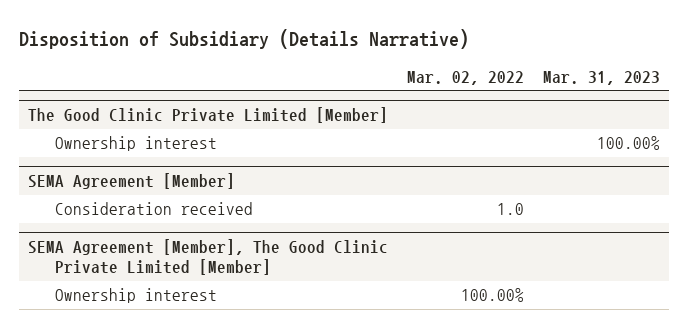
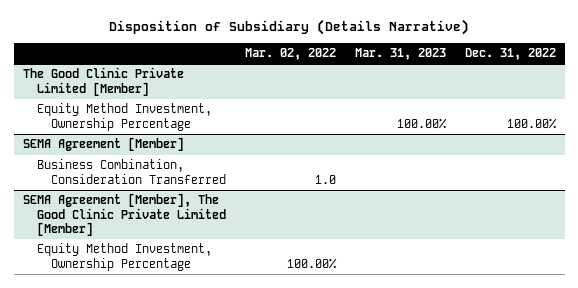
- | Mar. 02, 2022 | Mar. 31, 2023
+ | Mar. 02, 2022 | Mar. 31, 2023 | Dec. 31, 2022
@ The Good Clinic Private Limited [Member]
- Ownership interest | | 100.00%
+ Equity Method Investment, Ownership Percentage | | 100.00% | 100.00%
@ SEMA Agreement [Member]
- Consideration received | 1.0 |
+ Business Combination, Consideration Transferred | 1.0 | |
@ SEMA Agreement [Member], The Good Clinic Private Limited [Member]
- Ownership interest | 100.00% |
+ Equity Method Investment, Ownership Percentage | 100.00% | |

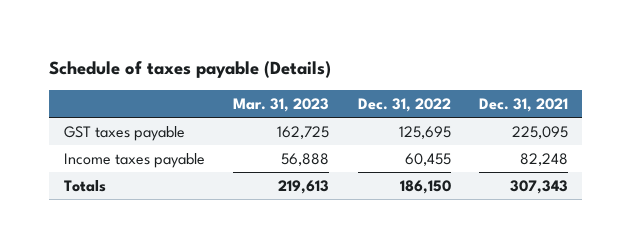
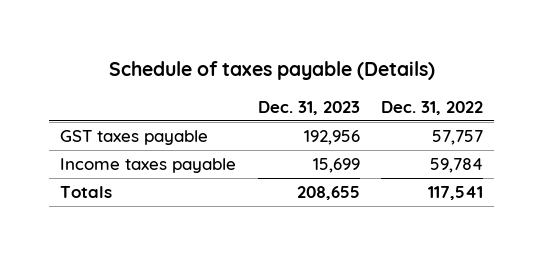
- | Mar. 31, 2023 | Dec. 31, 2022 | Dec. 31, 2021
+ | Dec. 31, 2023 | Dec. 31, 2022
- GST taxes payable | 162,725 | 125,695 | 225,095
- Income taxes payable | 56,888 | 60,455 | 82,248
- Totals | 219,613 | 186,150 | 307,343
+ GST taxes payable | 192,956 | 57,757
+ Income taxes payable | 15,699 | 59,784
+ Totals | 208,655 | 117,541

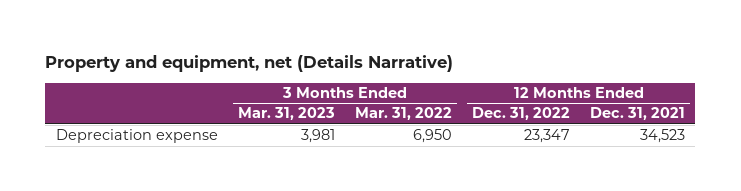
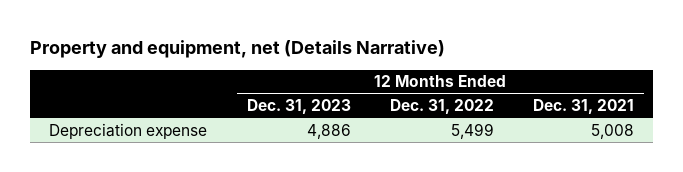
- | 3 Months Ended Mar. 31, 2023 | 3 Months Ended Mar. 31, 2022 | 12 Months Ended Dec. 31, 2022 | 12 Months Ended Dec. 31, 2021
+ | 12 Months Ended Dec. 31, 2023 | 12 Months Ended Dec. 31, 2022 | 12 Months Ended Dec. 31, 2021
- Depreciation expense | 3,981 | 6,950 | 23,347 | 34,523
+ Depreciation expense | 4,886 | 5,499 | 5,008

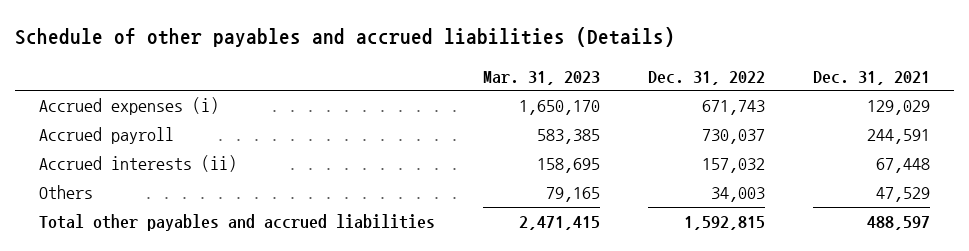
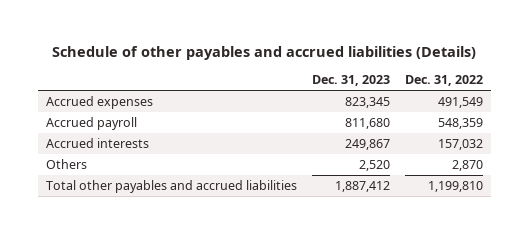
- | Mar. 31, 2023 | Dec. 31, 2022 | Dec. 31, 2021
+ | Dec. 31, 2023 | Dec. 31, 2022
- Accrued expenses (i) | 1,650,170 | 671,743 | 129,029
- Accrued payroll | 583,385 | 730,037 | 244,591
- Accrued interests (ii) | 158,695 | 157,032 | 67,448
- Others | 79,165 | 34,003 | 47,529
- Total other payables and accrued liabilities | 2,471,415 | 1,592,815 | 488,597
+ Accrued expenses | 823,345 | 491,549
+ Accrued payroll | 811,680 | 548,359
+ Accrued interests | 249,867 | 157,032
+ Others | 2,520 | 2,870
+ Total other payables and accrued liabilities | 1,887,412 | 1,199,810

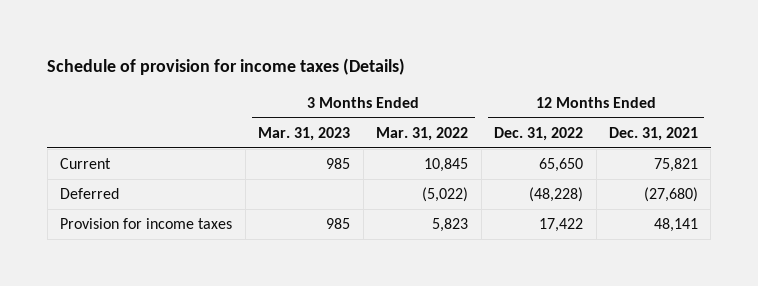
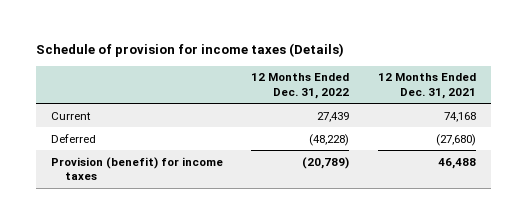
- | 3 Months Ended Mar. 31, 2023 | 3 Months Ended Mar. 31, 2022 | 12 Months Ended Dec. 31, 2022 | 12 Months Ended Dec. 31, 2021
+ | 12 Months Ended Dec. 31, 2022 | 12 Months Ended Dec. 31, 2021
- Current | 985 | 10,845 | 65,650 | 75,821
+ Current | 27,439 | 74,168
- Provision for income taxes | 985 | 5,823 | 17,422 | 48,141
+ Provision (benefit) for income taxes | (20,789) | 46,488

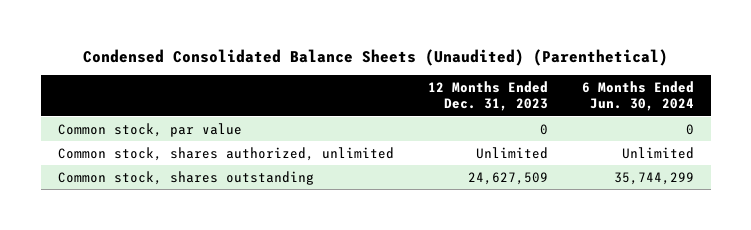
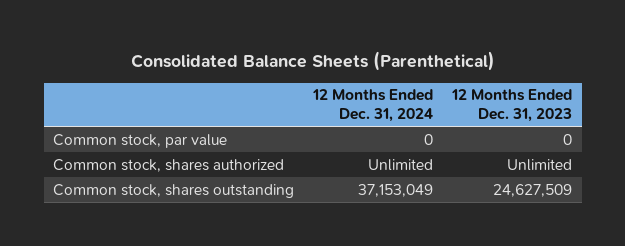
- Condensed Consolidated Balance Sheets (Unaudited) (Parenthetical)
+ Consolidated Balance Sheets (Parenthetical)
- | 12 Months Ended Dec. 31, 2023 | 6 Months Ended Jun. 30, 2024
+ | 12 Months Ended Dec. 31, 2024 | 12 Months Ended Dec. 31, 2023
- Common stock, shares authorized, unlimited | Unlimited | Unlimited
+ Common stock, shares authorized | Unlimited | Unlimited

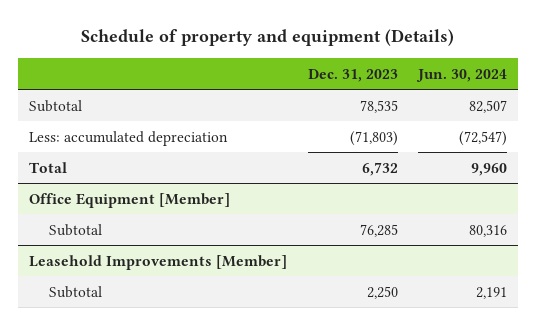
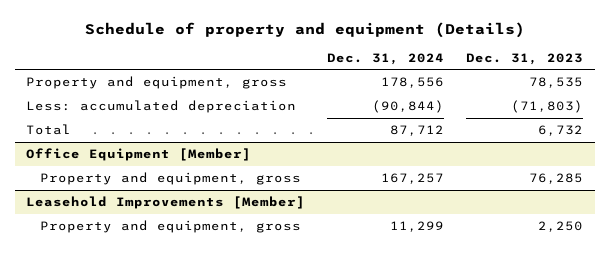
- | Dec. 31, 2023 | Jun. 30, 2024
+ | Dec. 31, 2024 | Dec. 31, 2023
- Subtotal | 78,535 | 82,507
+ Property and equipment, gross | 178,556 | 78,535
@ Office Equipment [Member]
- Subtotal | 76,285 | 80,316
+ Property and equipment, gross | 167,257 | 76,285
@ Leasehold Improvements [Member]
- Subtotal | 2,250 | 2,191
+ Property and equipment, gross | 11,299 | 2,250

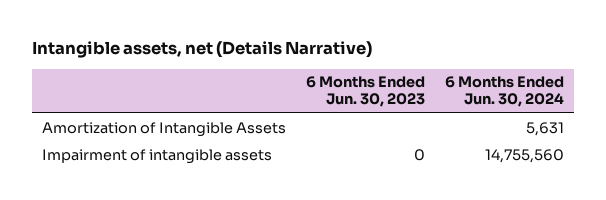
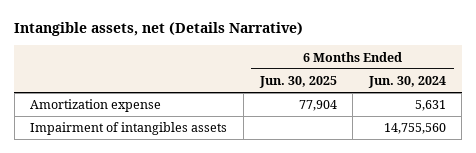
- | 6 Months Ended Jun. 30, 2023 | 6 Months Ended Jun. 30, 2024
+ | 6 Months Ended Jun. 30, 2025 | 6 Months Ended Jun. 30, 2024
- Amortization of Intangible Assets | | 5,631
- Impairment of intangible assets | 0 | 14,755,560
+ Amortization expense | 77,904 | 5,631
+ Impairment of intangibles assets | | 14,755,560

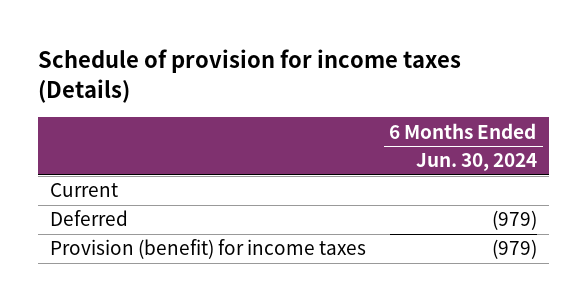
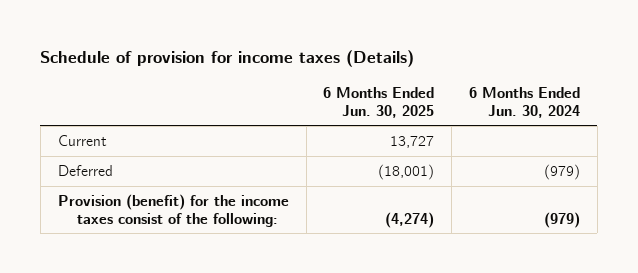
- | 6 Months Ended Jun. 30, 2024
+ | 6 Months Ended Jun. 30, 2025 | 6 Months Ended Jun. 30, 2024
- Provision (benefit) for income taxes | (979)
+ Provision (benefit) for the income taxes consist of the following: | (4,274) | (979)

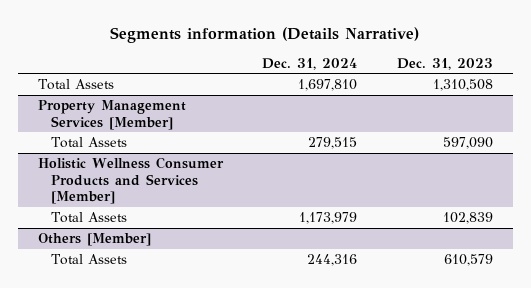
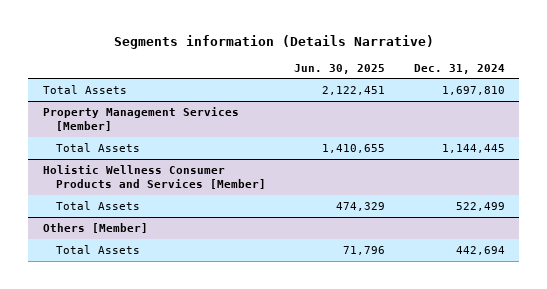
- | Dec. 31, 2024 | Dec. 31, 2023
+ | Jun. 30, 2025 | Dec. 31, 2024
@ Property Management Services [Member]
- Total Assets | 279,515 | 597,090
+ Total Assets | 1,410,655 | 1,144,445
@ Holistic Wellness Consumer Products and Services [Member]
- Total Assets | 1,173,979 | 102,839
+ Total Assets | 474,329 | 522,499
@ Others [Member]
- Total Assets | 244,316 | 610,579
+ Total Assets | 71,796 | 442,694

